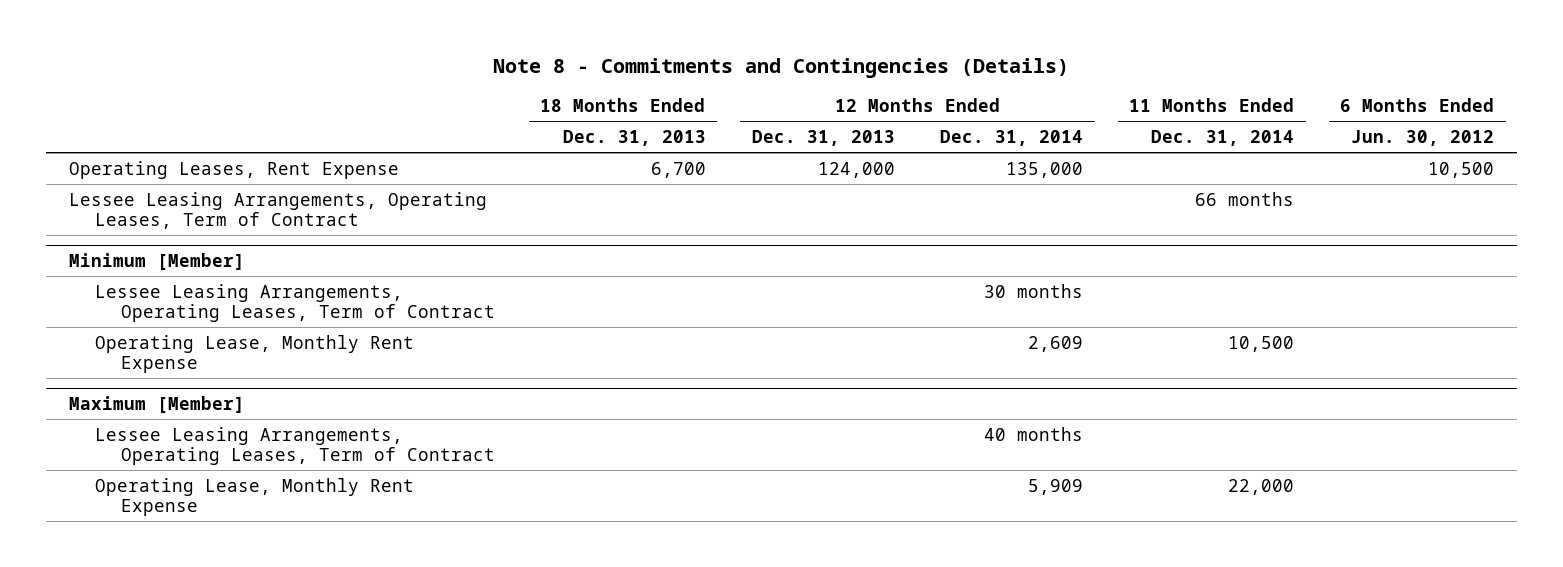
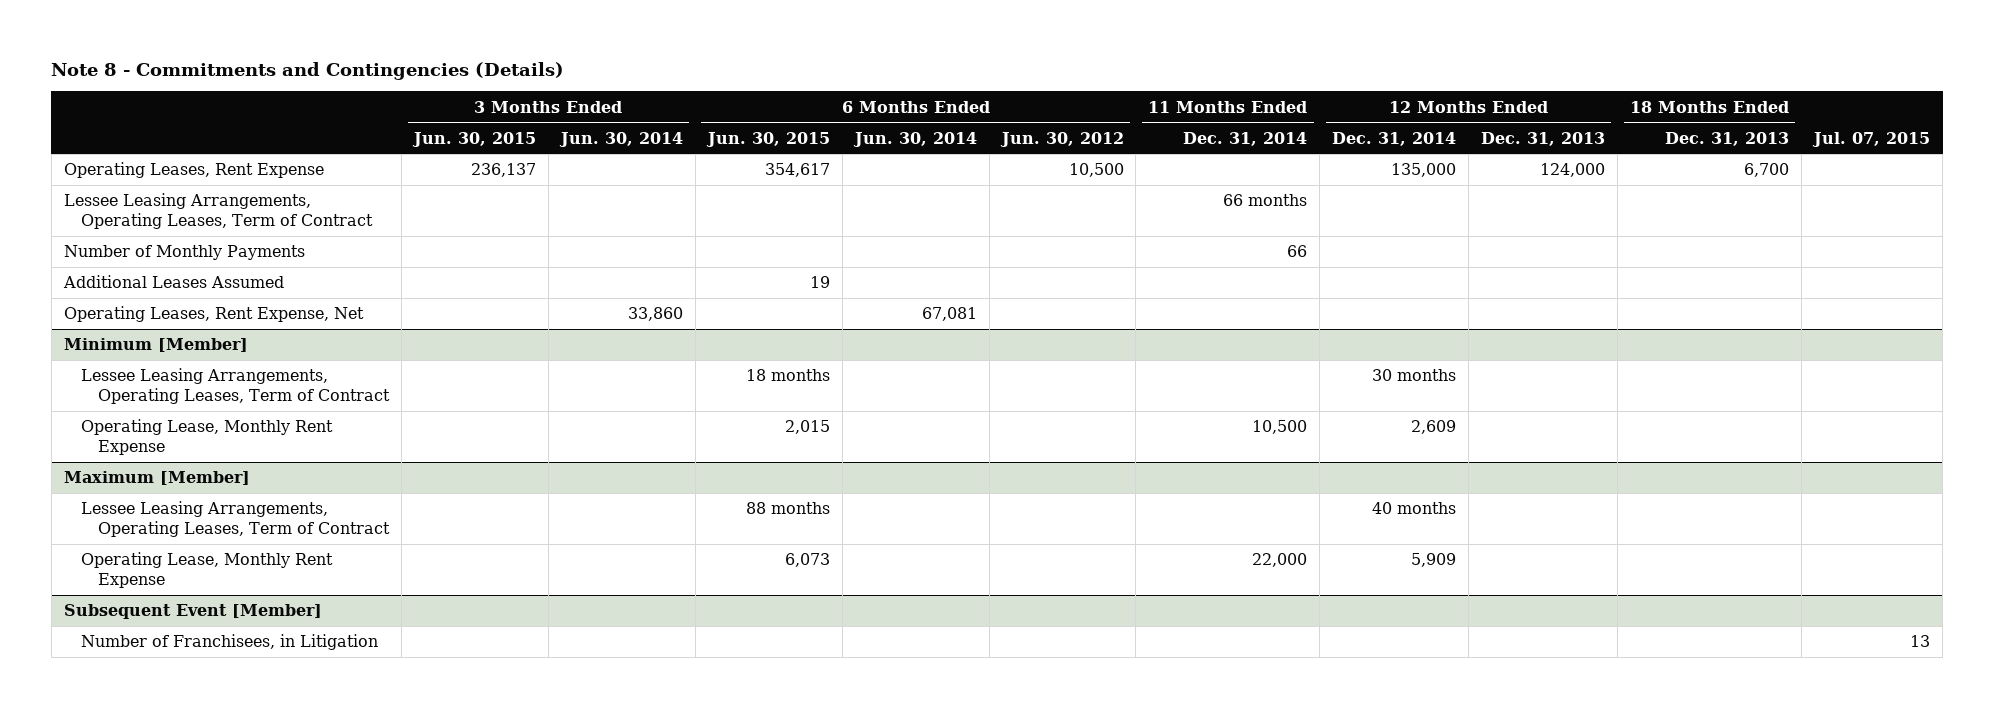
- | 18 Months Ended Dec. 31, 2013 | 12 Months Ended Dec. 31, 2013 | 12 Months Ended Dec. 31, 2014 | 11 Months Ended Dec. 31, 2014 | 6 Months Ended Jun. 30, 2012
+ | 3 Months Ended Jun. 30, 2015 | 3 Months Ended Jun. 30, 2014 | 6 Months Ended Jun. 30, 2015 | 6 Months Ended Jun. 30, 2014 | 6 Months Ended Jun. 30, 2012 | 11 Months Ended Dec. 31, 2014 | 12 Months Ended Dec. 31, 2014 | 12 Months Ended Dec. 31, 2013 | 18 Months Ended Dec. 31, 2013 | Jul. 07, 2015
+ Number of Monthly Payments | | | | | | 66 | | | |
+ Additional Leases Assumed | | | 19 | | | | | | |
+ Operating Leases, Rent Expense, Net | | 33,860 | | 67,081 | | | | | |
+ Subsequent Event [Member]
+ Number of Franchisees, in Litigation | | | | | | | | | | 13

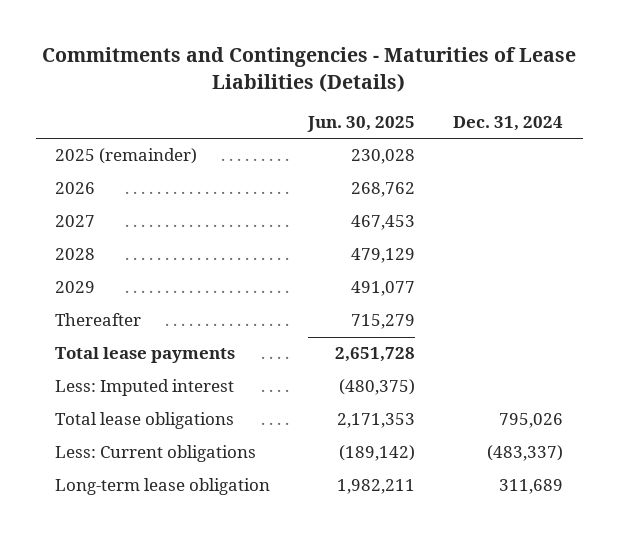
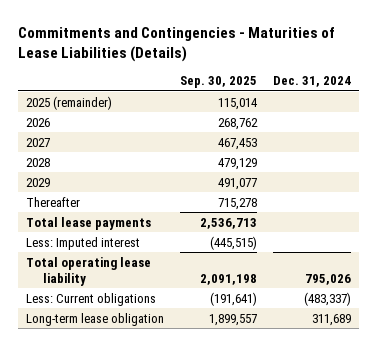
- | Jun. 30, 2025 | Dec. 31, 2024
+ | Sep. 30, 2025 | Dec. 31, 2024
- Total lease obligations | 2,171,353 | 795,026
+ Total operating lease liability | 2,091,198 | 795,026

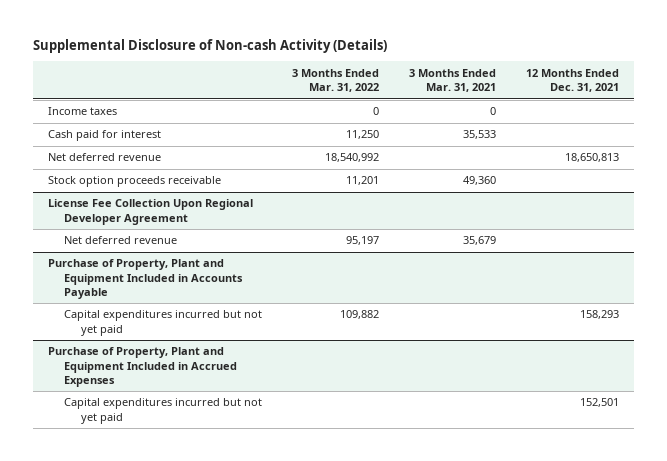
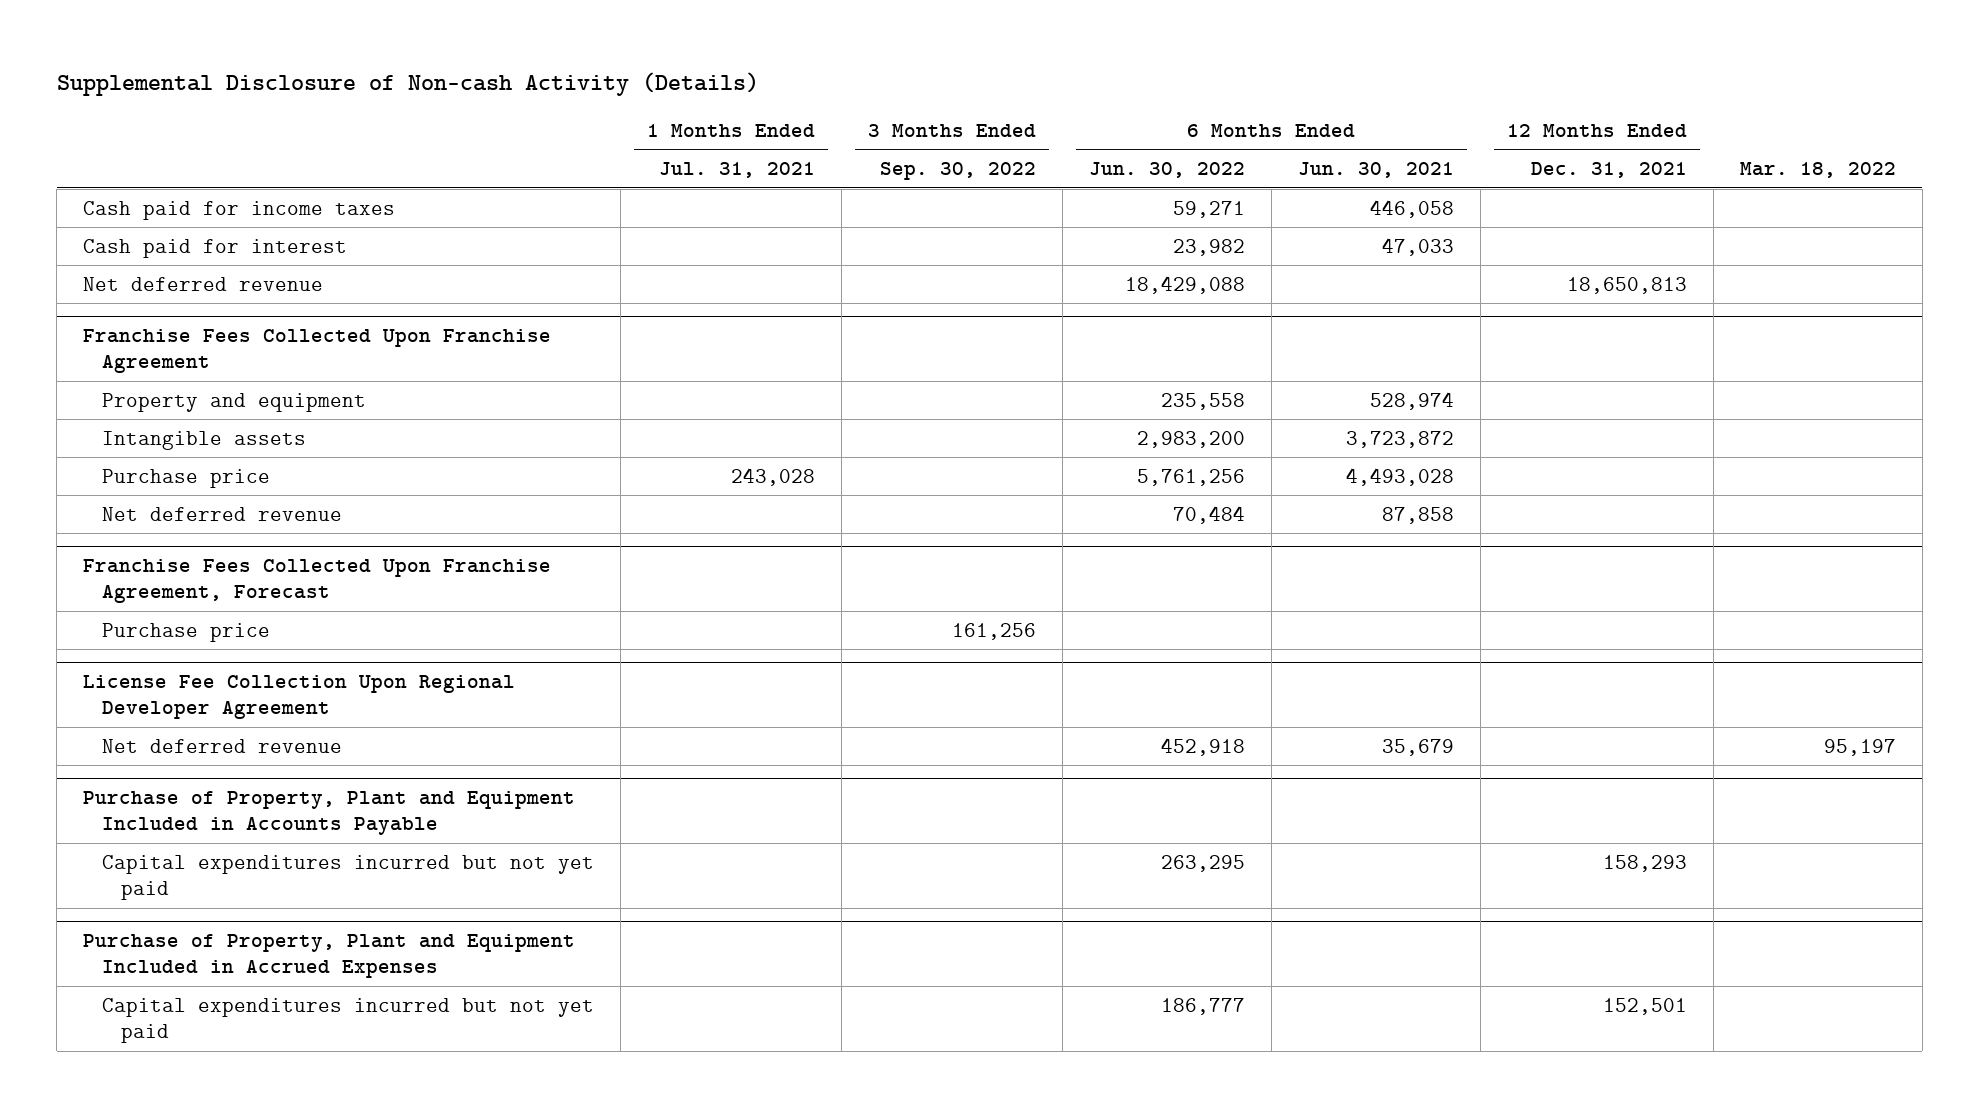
- | 3 Months Ended Mar. 31, 2022 | 3 Months Ended Mar. 31, 2021 | 12 Months Ended Dec. 31, 2021
+ | 1 Months Ended Jul. 31, 2021 | 3 Months Ended Sep. 30, 2022 | 6 Months Ended Jun. 30, 2022 | 6 Months Ended Jun. 30, 2021 | 12 Months Ended Dec. 31, 2021 | Mar. 18, 2022
- Income taxes | 0 | 0 |
+ Cash paid for income taxes | | | 59,271 | 446,058 | |
- Stock option proceeds receivable | 11,201 | 49,360 |
+ Franchise Fees Collected Upon Franchise Agreement
+ Property and equipment | | | 235,558 | 528,974 | |
+ Intangible assets | | | 2,983,200 | 3,723,872 | |
+ Purchase price | 243,028 | | 5,761,256 | 4,493,028 | |
+ Net deferred revenue | | | 70,484 | 87,858 | |
+ Franchise Fees Collected Upon Franchise Agreement, Forecast
+ Purchase price | | 161,256 | | | |

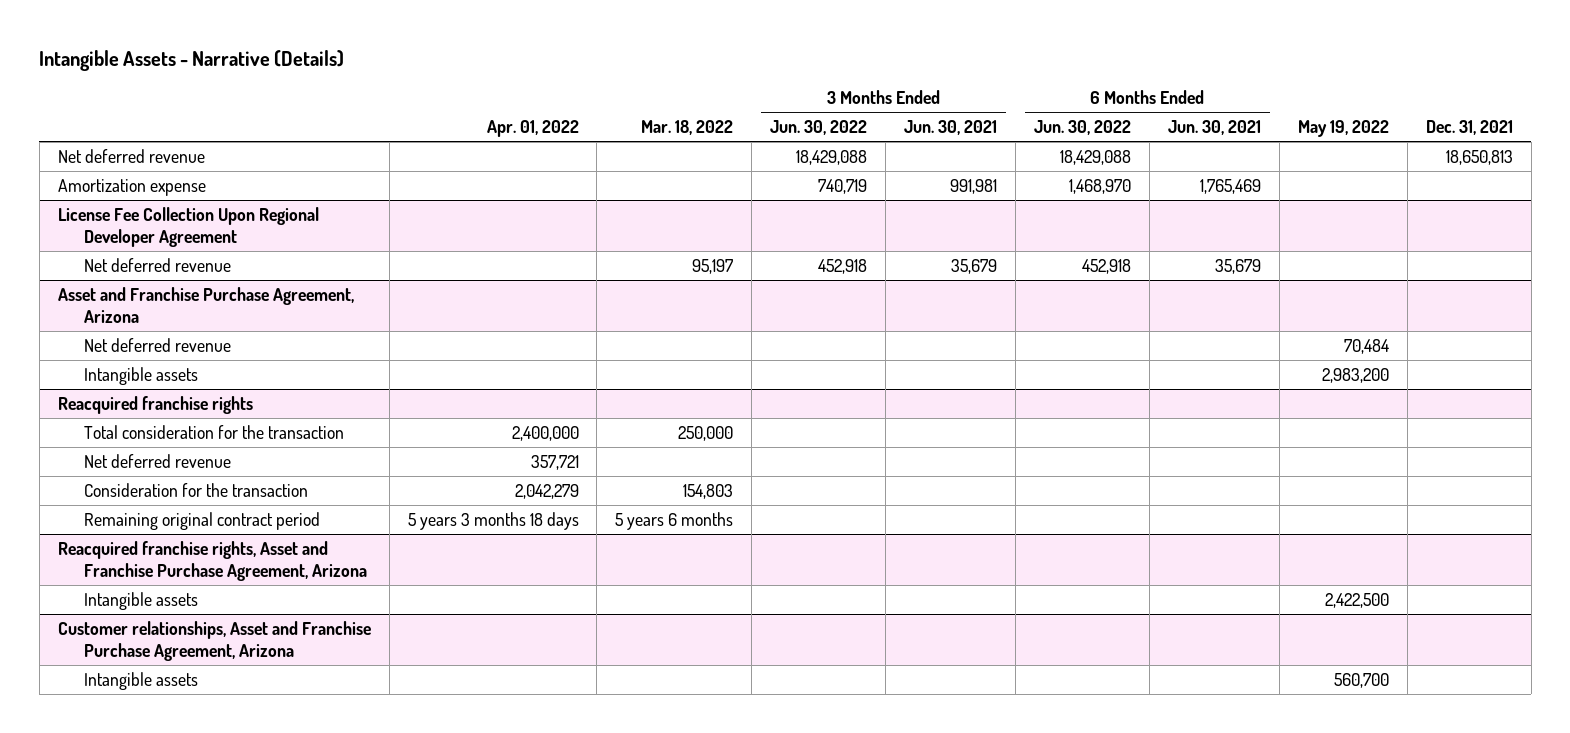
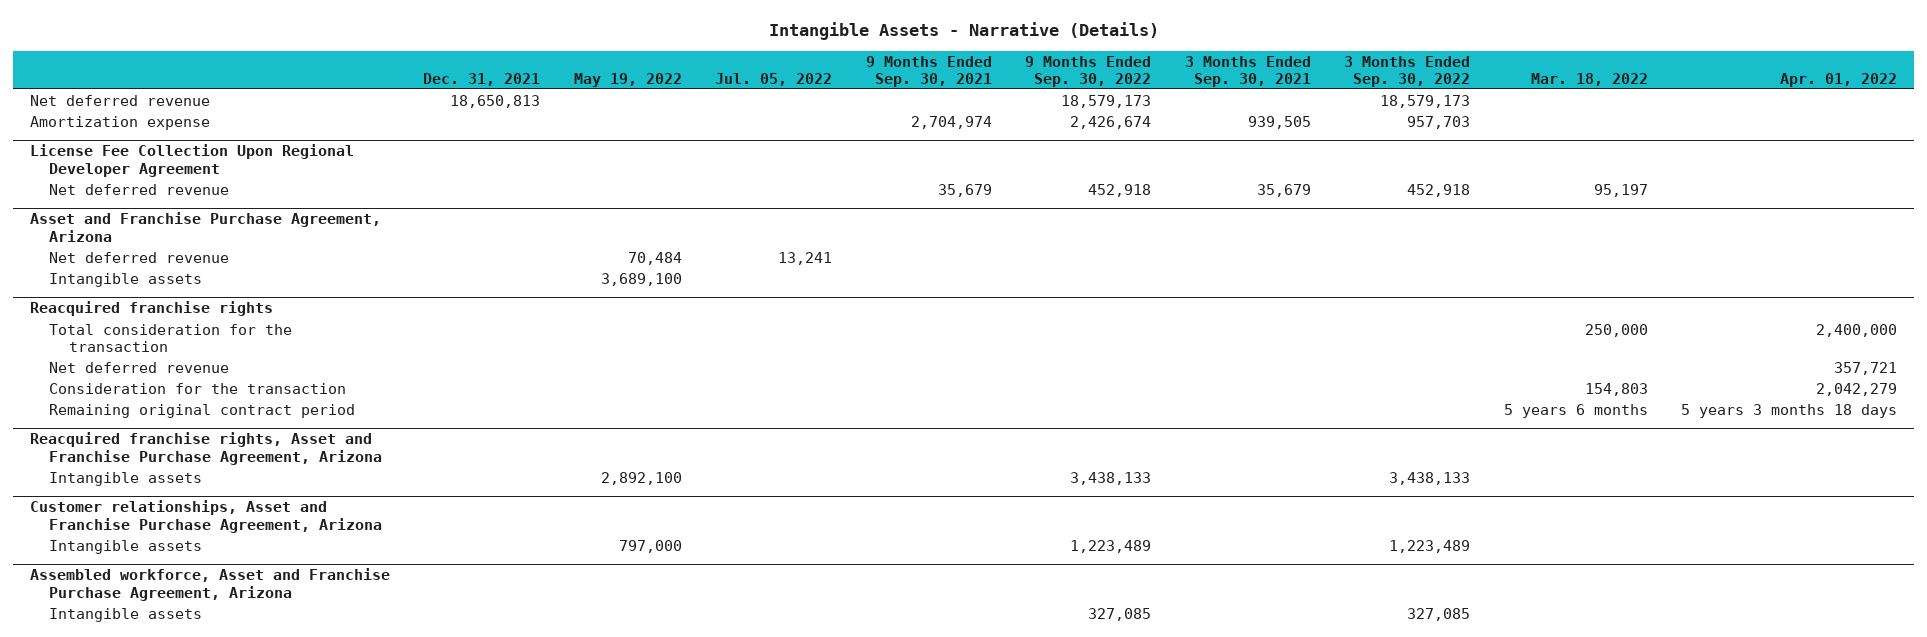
- | Apr. 01, 2022 | Mar. 18, 2022 | 3 Months Ended Jun. 30, 2022 | 3 Months Ended Jun. 30, 2021 | 6 Months Ended Jun. 30, 2022 | 6 Months Ended Jun. 30, 2021 | May 19, 2022 | Dec. 31, 2021
+ | Dec. 31, 2021 | May 19, 2022 | Jul. 05, 2022 | 9 Months Ended Sep. 30, 2021 | 9 Months Ended Sep. 30, 2022 | 3 Months Ended Sep. 30, 2021 | 3 Months Ended Sep. 30, 2022 | Mar. 18, 2022 | Apr. 01, 2022
@ Asset and Franchise Purchase Agreement, Arizona
- Intangible assets | | | | | | | 2,983,200 |
+ Intangible assets | | 3,689,100 | | | | | | |
@ Reacquired franchise rights, Asset and Franchise Purchase Agreement, Arizona
- Intangible assets | | | | | | | 2,422,500 |
+ Intangible assets | | 2,892,100 | | | 3,438,133 | | 3,438,133 | |
@ Customer relationships, Asset and Franchise Purchase Agreement, Arizona
- Intangible assets | | | | | | | 560,700 |
+ Intangible assets | | 797,000 | | | 1,223,489 | | 1,223,489 | |
+ Assembled workforce, Asset and Franchise Purchase Agreement, Arizona
+ Intangible assets | | | | | 327,085 | | 327,085 | |

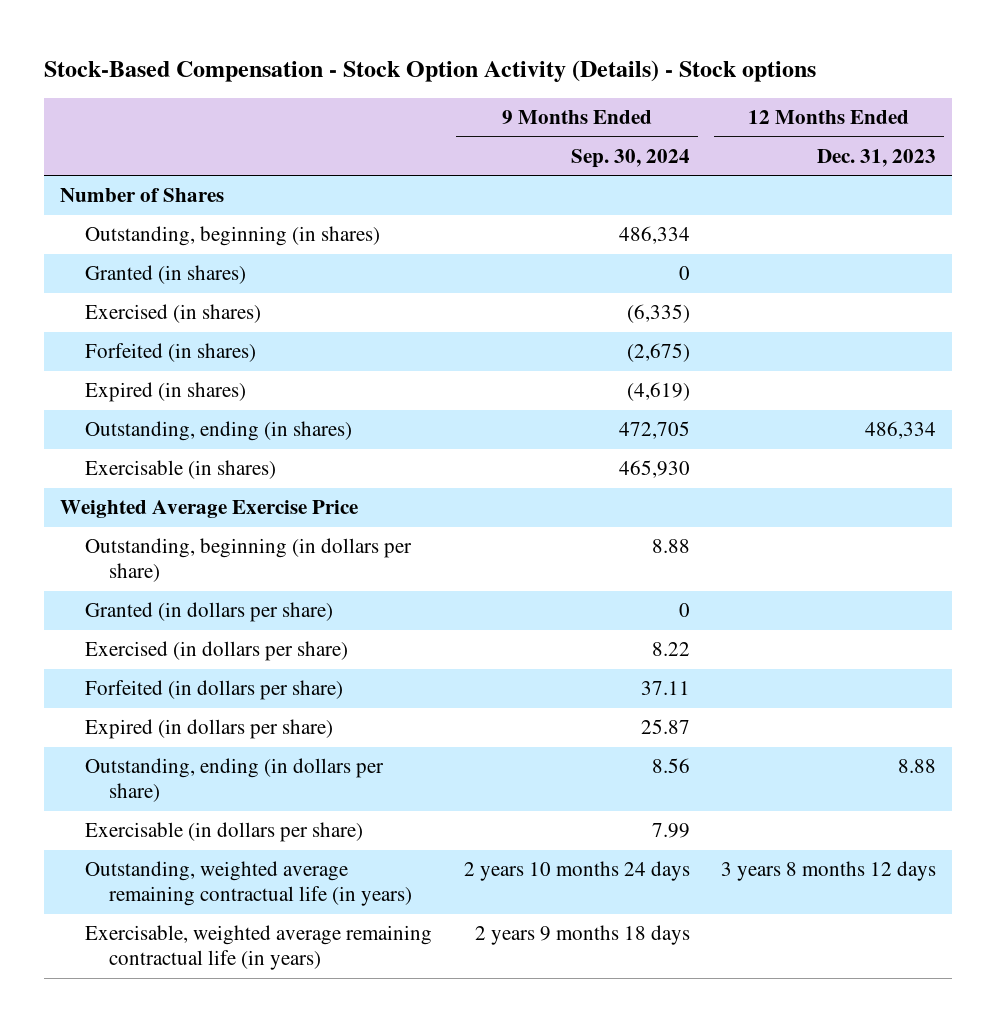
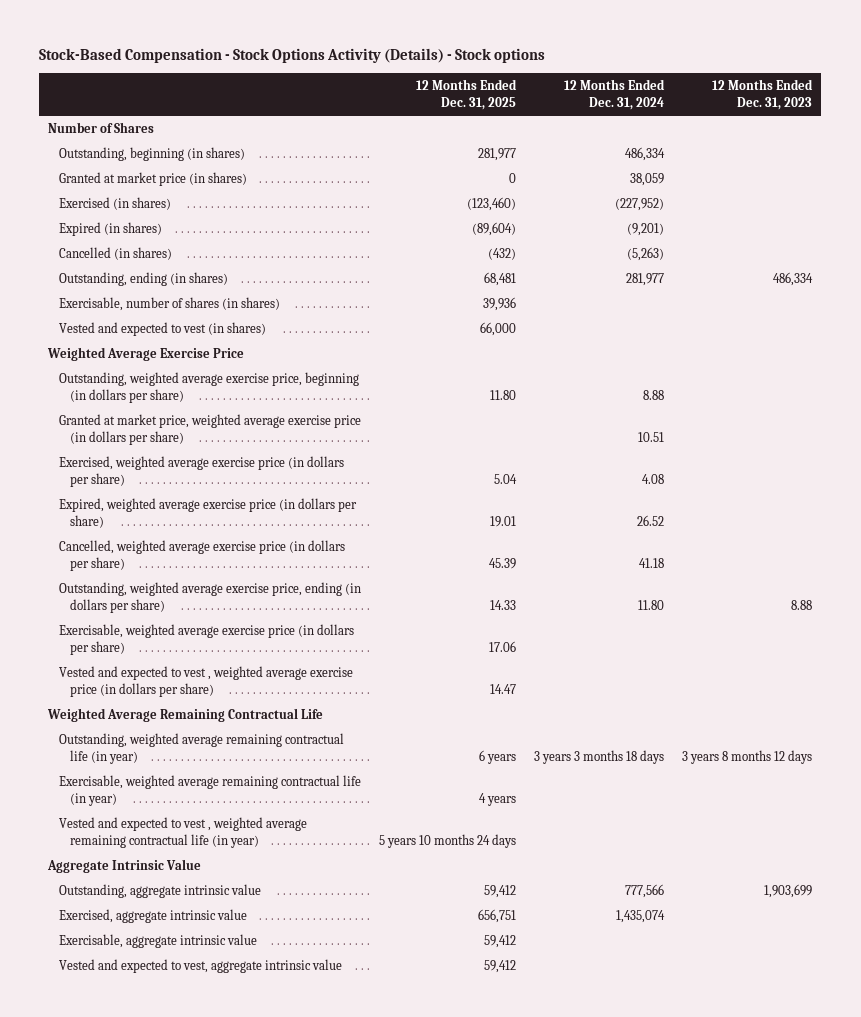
- Stock-Based Compensation - Stock Option Activity (Details) - Stock options
+ Stock-Based Compensation - Stock Options Activity (Details) - Stock options
- | 9 Months Ended Sep. 30, 2024 | 12 Months Ended Dec. 31, 2023
+ | 12 Months Ended Dec. 31, 2025 | 12 Months Ended Dec. 31, 2024 | 12 Months Ended Dec. 31, 2023
- Granted (in shares) | 0 |
+ Granted at market price (in shares) | 0 | 38,059 |
- Forfeited (in shares) | (2,675) |
+ Cancelled (in shares) | (432) | (5,263) |
- Exercisable (in shares) | 465,930 |
+ Exercisable, number of shares (in shares) | 39,936 | |
+ Vested and expected to vest (in shares) | 66,000 | |
- Outstanding, beginning (in dollars per share) | 8.88 |
- Granted (in dollars per share) | 0 |
- Exercised (in dollars per share) | 8.22 |
- Forfeited (in dollars per share) | 37.11 |
- Expired (in dollars per share) | 25.87 |
- Outstanding, ending (in dollars per share) | 8.56 | 8.88
- Exercisable (in dollars per share) | 7.99 |
- Outstanding, weighted average remaining contractual life (in years) | 2 years 10 months 24 days | 3 years 8 months 12 days
- Exercisable, weighted average remaining contractual life (in years) | 2 years 9 months 18 days |
+ Outstanding, weighted average exercise price, beginning (in dollars per share) | 11.80 | 8.88 |
+ Granted at market price, weighted average exercise price (in dollars per share) | | 10.51 |
+ Exercised, weighted average exercise price (in dollars per share) | 5.04 | 4.08 |
+ Expired, weighted average exercise price (in dollars per share) | 19.01 | 26.52 |
+ Cancelled, weighted average exercise price (in dollars per share) | 45.39 | 41.18 |
+ Outstanding, weighted average exercise price, ending (in dollars per share) | 14.33 | 11.80 | 8.88
+ Exercisable, weighted average exercise price (in dollars per share) | 17.06 | |
+ Vested and expected to vest , weighted average exercise price (in dollars per share) | 14.47 | |
+ Weighted Average Remaining Contractual Life
+ Outstanding, weighted average remaining contractual life (in year) | 6 years | 3 years 3 months 18 days | 3 years 8 months 12 days
+ Exercisable, weighted average remaining contractual life (in year) | 4 years | |
+ Vested and expected to vest , weighted average remaining contractual life (in year) | 5 years 10 months 24 days | |
+ Aggregate Intrinsic Value
+ Outstanding, aggregate intrinsic value | 59,412 | 777,566 | 1,903,699
+ Exercised, aggregate intrinsic value | 656,751 | 1,435,074 |
+ Exercisable, aggregate intrinsic value | 59,412 | |
+ Vested and expected to vest, aggregate intrinsic value | 59,412 | |

